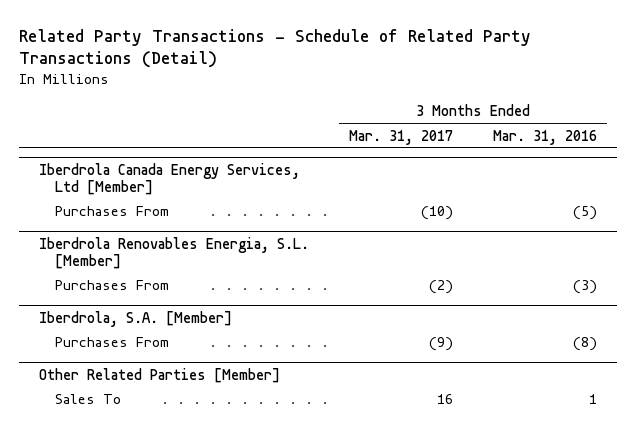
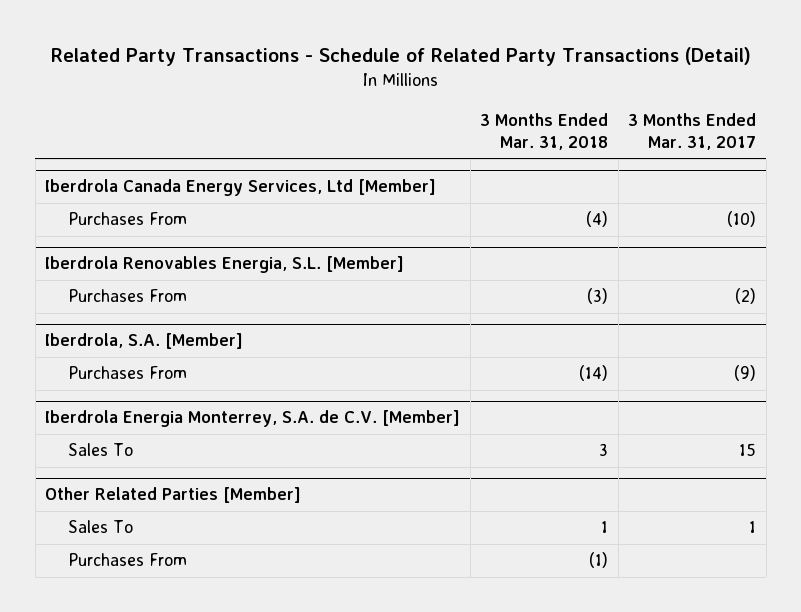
- | 3 Months Ended Mar. 31, 2017 | 3 Months Ended Mar. 31, 2016
+ | 3 Months Ended Mar. 31, 2018 | 3 Months Ended Mar. 31, 2017
+ Iberdrola Energia Monterrey, S.A. de C.V. [Member]
+ Sales To | 3 | 15
@ Other Related Parties [Member]
- Sales To | 16 | 1
+ Sales To | 1 | 1
+ Purchases From | (1) |

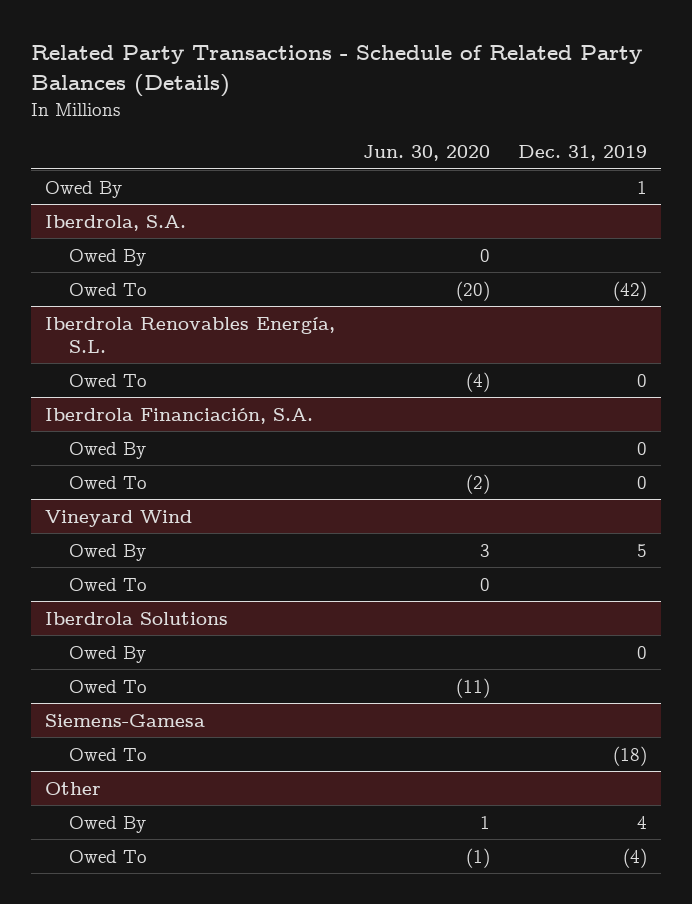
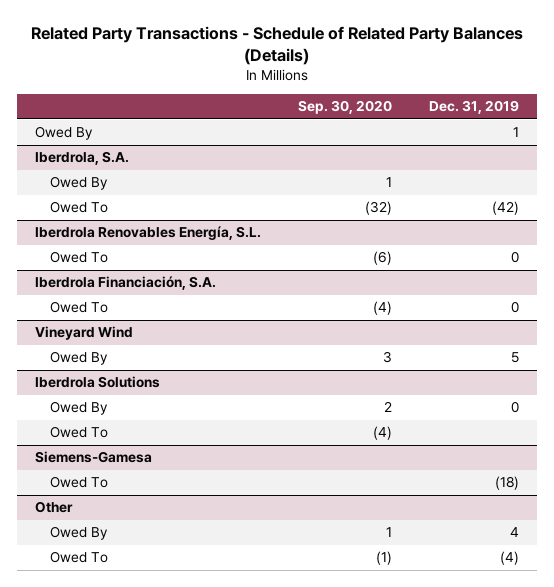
- | Jun. 30, 2020 | Dec. 31, 2019
+ | Sep. 30, 2020 | Dec. 31, 2019
@ Iberdrola Financiación, S.A.
- Owed By | | 0
@ Vineyard Wind
- Owed To | 0 |

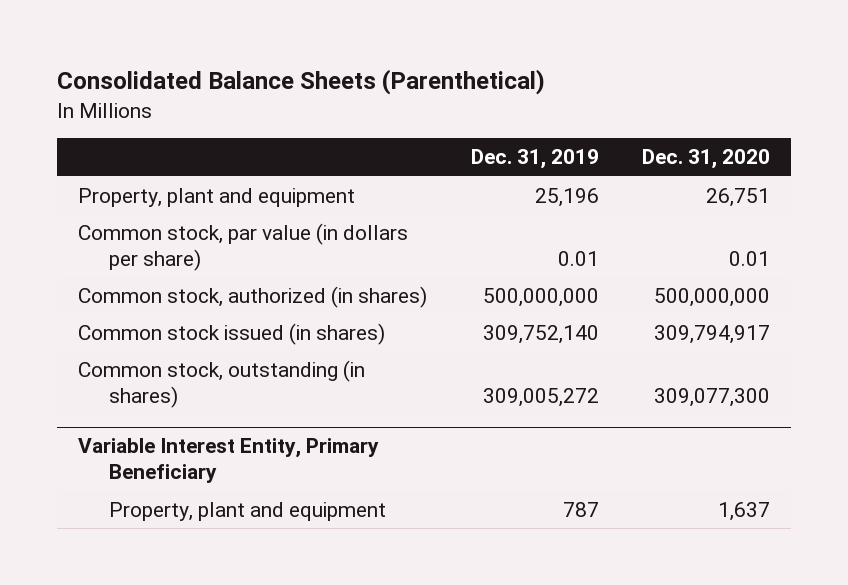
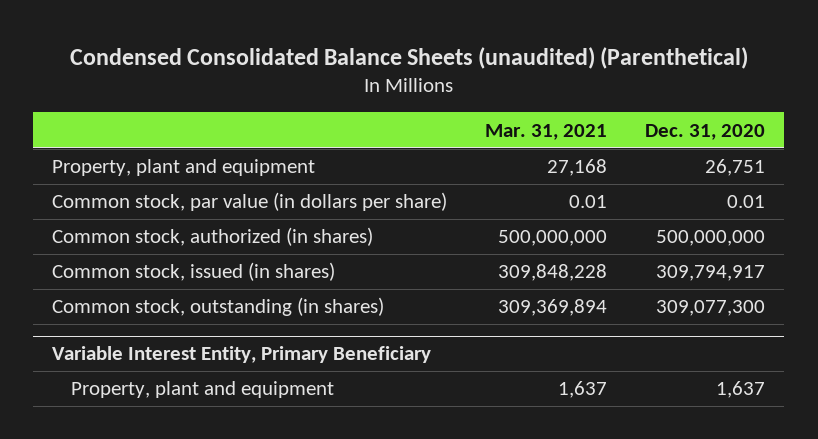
- Consolidated Balance Sheets (Parenthetical)
+ Condensed Consolidated Balance Sheets (unaudited) (Parenthetical)
- | Dec. 31, 2019 | Dec. 31, 2020
+ | Mar. 31, 2021 | Dec. 31, 2020
- Common stock issued (in shares) | 309,752,140 | 309,794,917
+ Common stock, issued (in shares) | 309,848,228 | 309,794,917

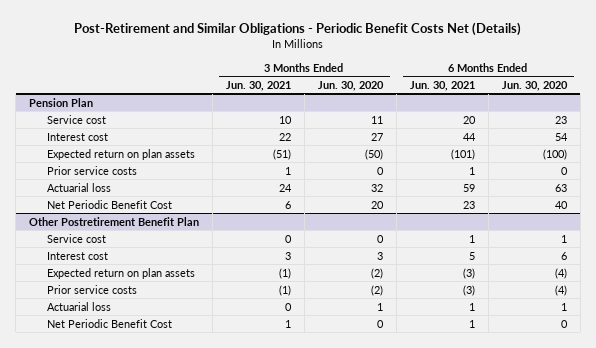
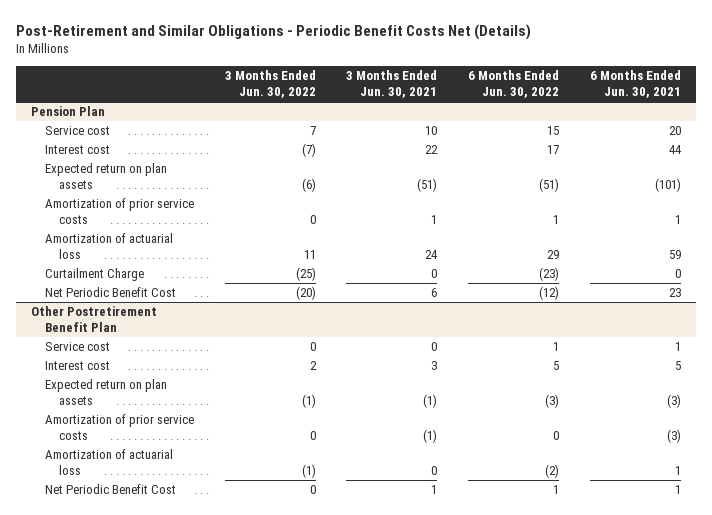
- | 3 Months Ended Jun. 30, 2021 | 3 Months Ended Jun. 30, 2020 | 6 Months Ended Jun. 30, 2021 | 6 Months Ended Jun. 30, 2020
+ | 3 Months Ended Jun. 30, 2022 | 3 Months Ended Jun. 30, 2021 | 6 Months Ended Jun. 30, 2022 | 6 Months Ended Jun. 30, 2021
@ Pension Plan
- Prior service costs | 1 | 0 | 1 | 0
- Actuarial loss | 24 | 32 | 59 | 63
+ Amortization of prior service costs | 0 | 1 | 1 | 1
+ Amortization of actuarial loss | 11 | 24 | 29 | 59
+ Curtailment Charge | (25) | 0 | (23) | 0
@ Other Postretirement Benefit Plan
- Prior service costs | (1) | (2) | (3) | (4)
- Actuarial loss | 0 | 1 | 1 | 1
+ Amortization of prior service costs | 0 | (1) | 0 | (3)
+ Amortization of actuarial loss | (1) | 0 | (2) | 1

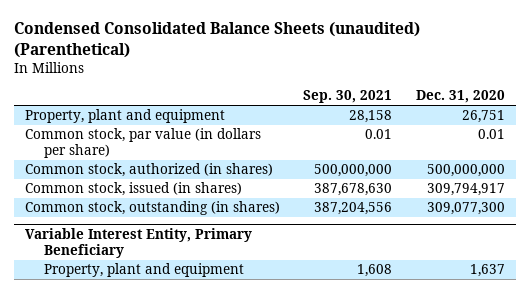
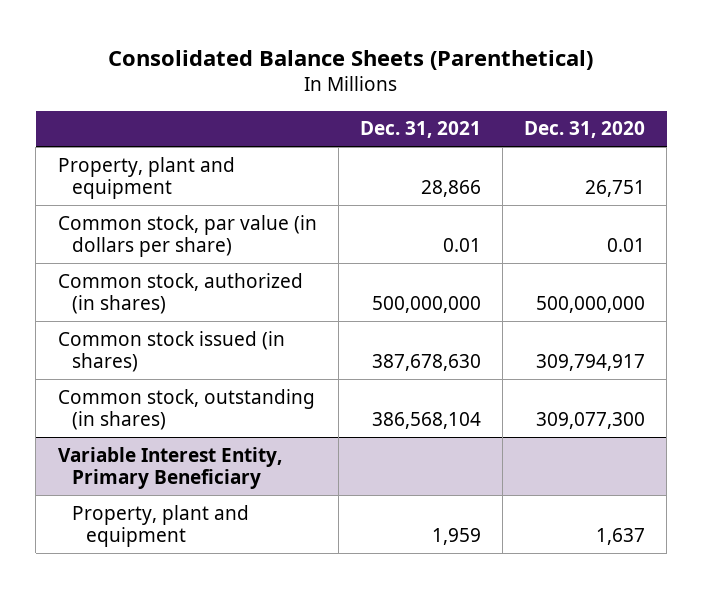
- Condensed Consolidated Balance Sheets (unaudited) (Parenthetical)
+ Consolidated Balance Sheets (Parenthetical)
- | Sep. 30, 2021 | Dec. 31, 2020
+ | Dec. 31, 2021 | Dec. 31, 2020
- Common stock, issued (in shares) | 387,678,630 | 309,794,917
+ Common stock issued (in shares) | 387,678,630 | 309,794,917

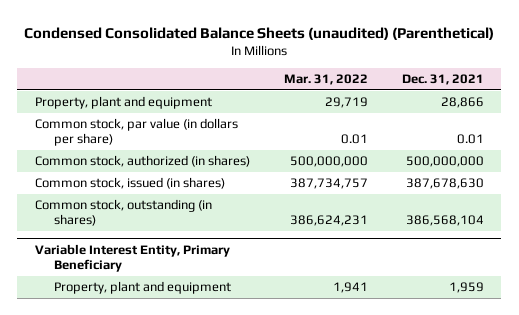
- Consolidated Balance Sheets (Parenthetical)
+ Condensed Consolidated Balance Sheets (unaudited) (Parenthetical)
- | Dec. 31, 2021 | Dec. 31, 2020
+ | Mar. 31, 2022 | Dec. 31, 2021
- Common stock issued (in shares) | 387,678,630 | 309,794,917
+ Common stock, issued (in shares) | 387,734,757 | 387,678,630

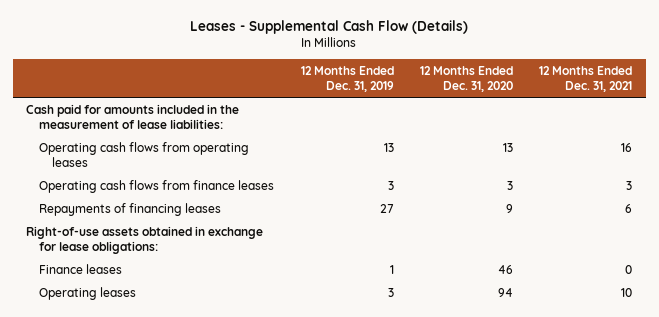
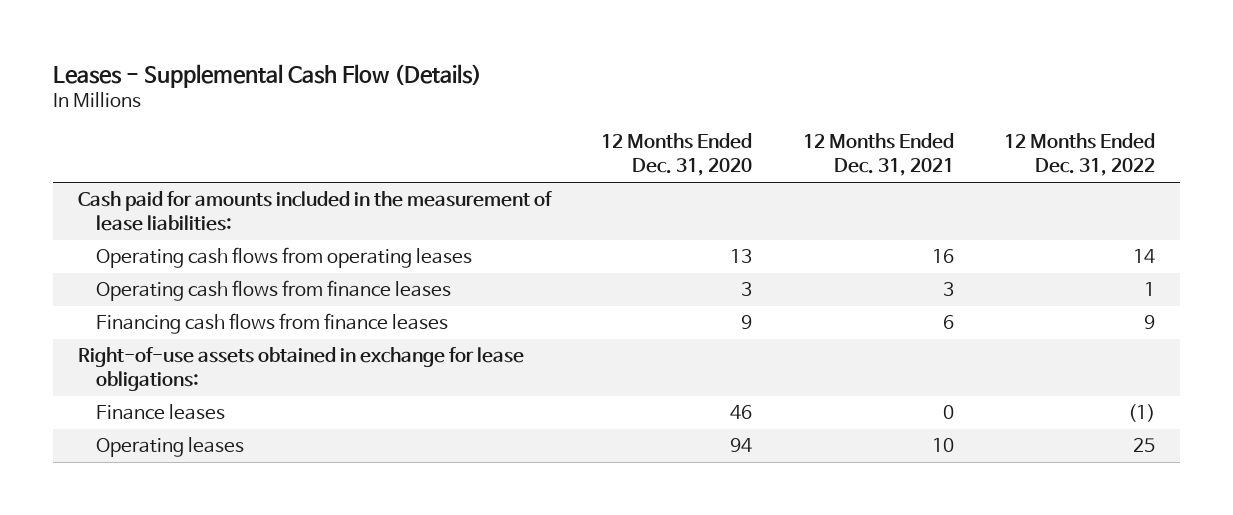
- | 12 Months Ended Dec. 31, 2019 | 12 Months Ended Dec. 31, 2020 | 12 Months Ended Dec. 31, 2021
+ | 12 Months Ended Dec. 31, 2020 | 12 Months Ended Dec. 31, 2021 | 12 Months Ended Dec. 31, 2022
- Repayments of financing leases | 27 | 9 | 6
+ Financing cash flows from finance leases | 9 | 6 | 9

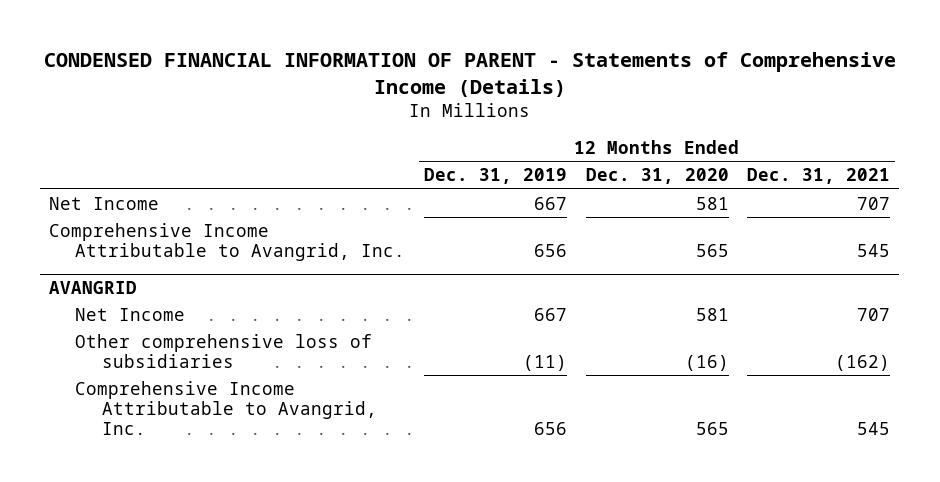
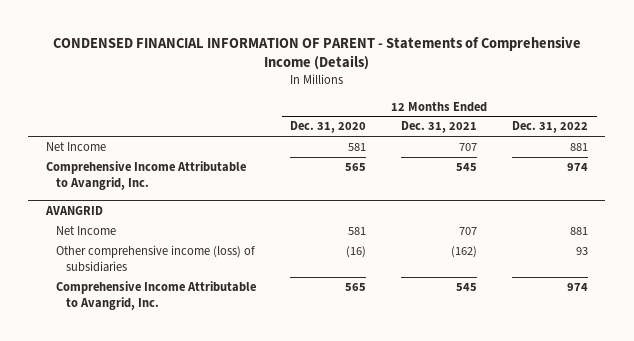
- | 12 Months Ended Dec. 31, 2019 | 12 Months Ended Dec. 31, 2020 | 12 Months Ended Dec. 31, 2021
+ | 12 Months Ended Dec. 31, 2020 | 12 Months Ended Dec. 31, 2021 | 12 Months Ended Dec. 31, 2022
@ AVANGRID
- Other comprehensive loss of subsidiaries | (11) | (16) | (162)
+ Other comprehensive income (loss) of subsidiaries | (16) | (162) | 93

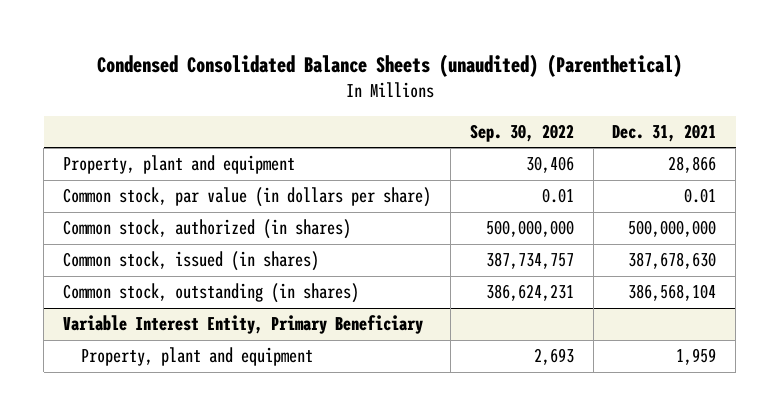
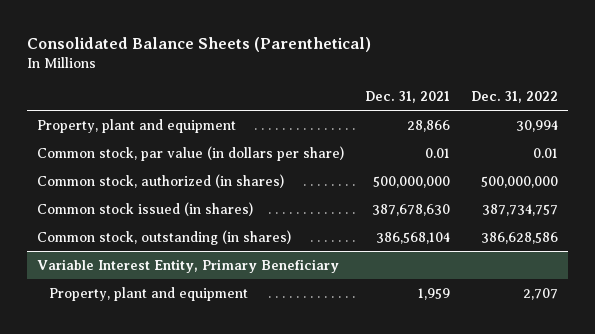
- Condensed Consolidated Balance Sheets (unaudited) (Parenthetical)
+ Consolidated Balance Sheets (Parenthetical)
- | Sep. 30, 2022 | Dec. 31, 2021
+ | Dec. 31, 2021 | Dec. 31, 2022
- Common stock, issued (in shares) | 387,734,757 | 387,678,630
+ Common stock issued (in shares) | 387,678,630 | 387,734,757

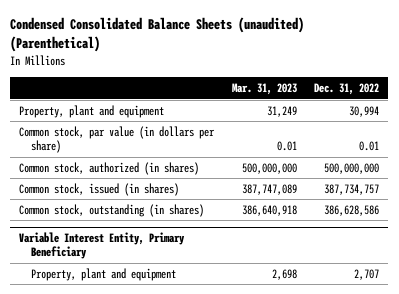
- Consolidated Balance Sheets (Parenthetical)
+ Condensed Consolidated Balance Sheets (unaudited) (Parenthetical)
- | Dec. 31, 2021 | Dec. 31, 2022
+ | Mar. 31, 2023 | Dec. 31, 2022
- Common stock issued (in shares) | 387,678,630 | 387,734,757
+ Common stock, issued (in shares) | 387,747,089 | 387,734,757

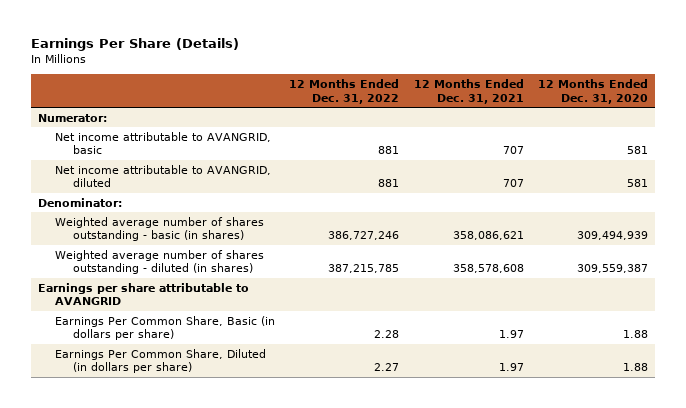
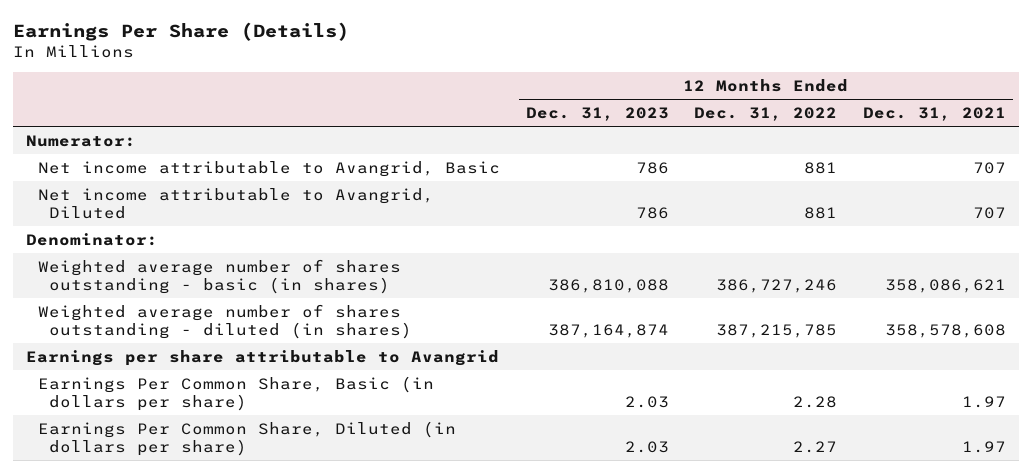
- | 12 Months Ended Dec. 31, 2022 | 12 Months Ended Dec. 31, 2021 | 12 Months Ended Dec. 31, 2020
+ | 12 Months Ended Dec. 31, 2023 | 12 Months Ended Dec. 31, 2022 | 12 Months Ended Dec. 31, 2021
- Net income attributable to AVANGRID, basic | 881 | 707 | 581
- Net income attributable to AVANGRID, diluted | 881 | 707 | 581
+ Net income attributable to Avangrid, Basic | 786 | 881 | 707
+ Net income attributable to Avangrid, Diluted | 786 | 881 | 707
- Earnings per share attributable to AVANGRID
+ Earnings per share attributable to Avangrid

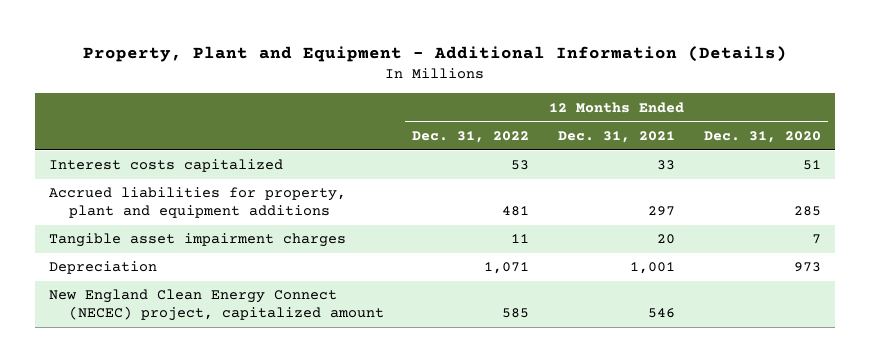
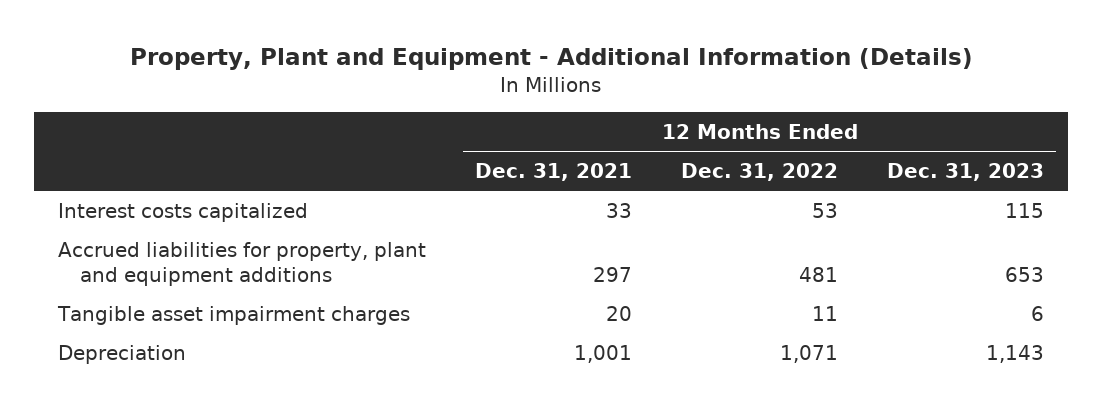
- | 12 Months Ended Dec. 31, 2022 | 12 Months Ended Dec. 31, 2021 | 12 Months Ended Dec. 31, 2020
+ | 12 Months Ended Dec. 31, 2021 | 12 Months Ended Dec. 31, 2022 | 12 Months Ended Dec. 31, 2023
- New England Clean Energy Connect (NECEC) project, capitalized amount | 585 | 546 |

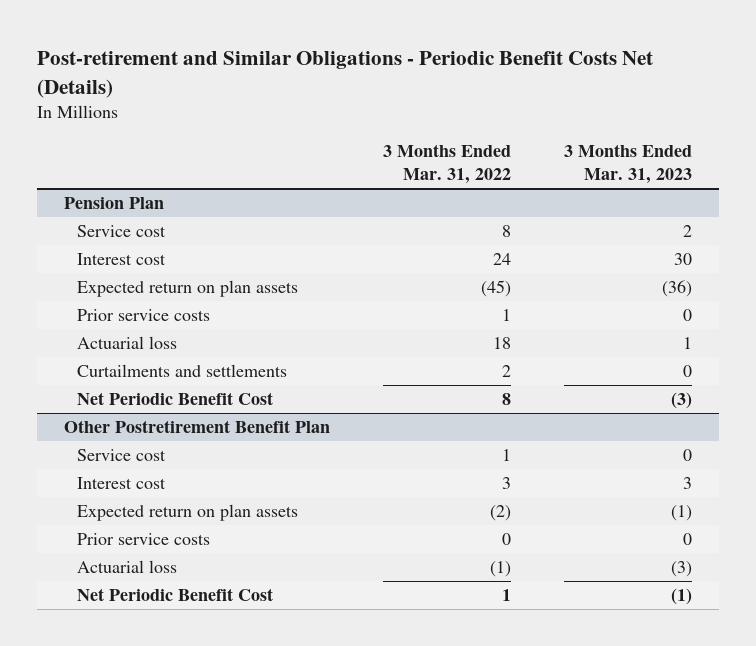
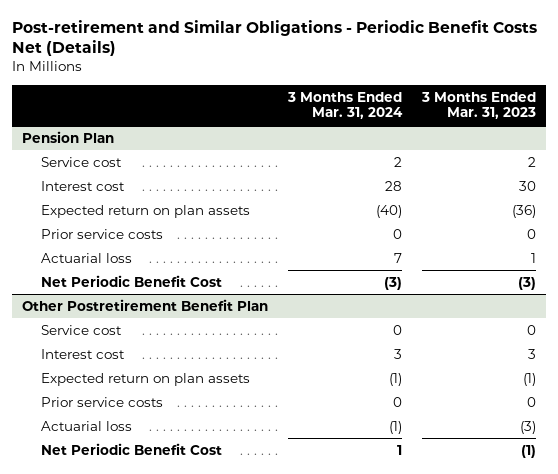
- | 3 Months Ended Mar. 31, 2022 | 3 Months Ended Mar. 31, 2023
+ | 3 Months Ended Mar. 31, 2024 | 3 Months Ended Mar. 31, 2023
@ Pension Plan
- Curtailments and settlements | 2 | 0

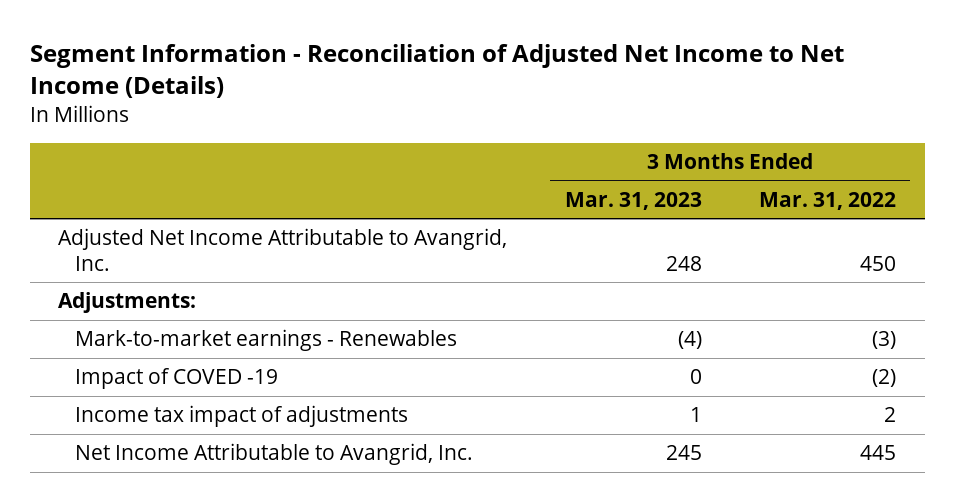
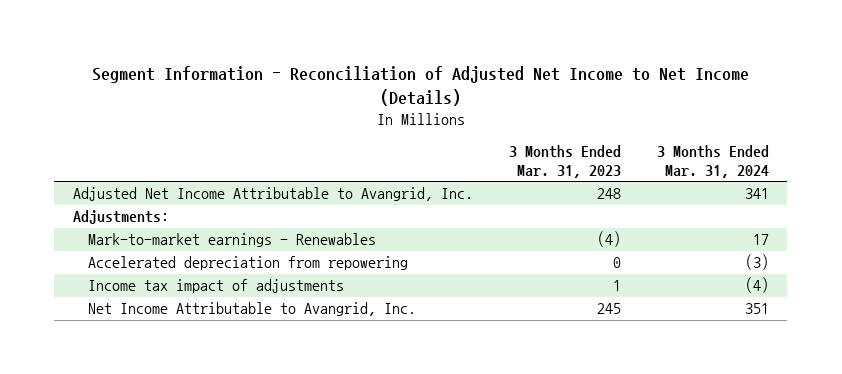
- | 3 Months Ended Mar. 31, 2023 | 3 Months Ended Mar. 31, 2022
+ | 3 Months Ended Mar. 31, 2023 | 3 Months Ended Mar. 31, 2024
- Impact of COVED -19 | 0 | (2)
+ Accelerated depreciation from repowering | 0 | (3)

